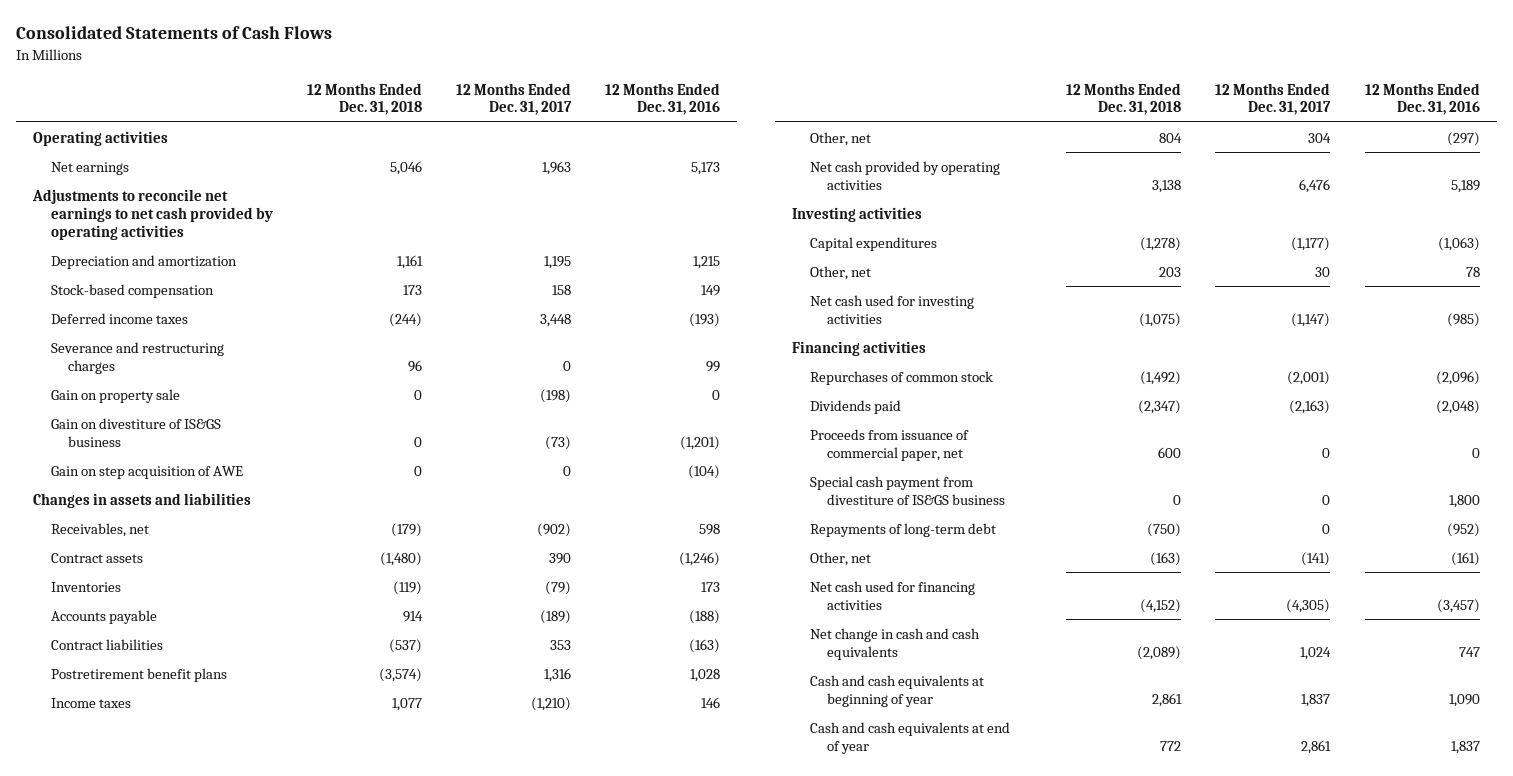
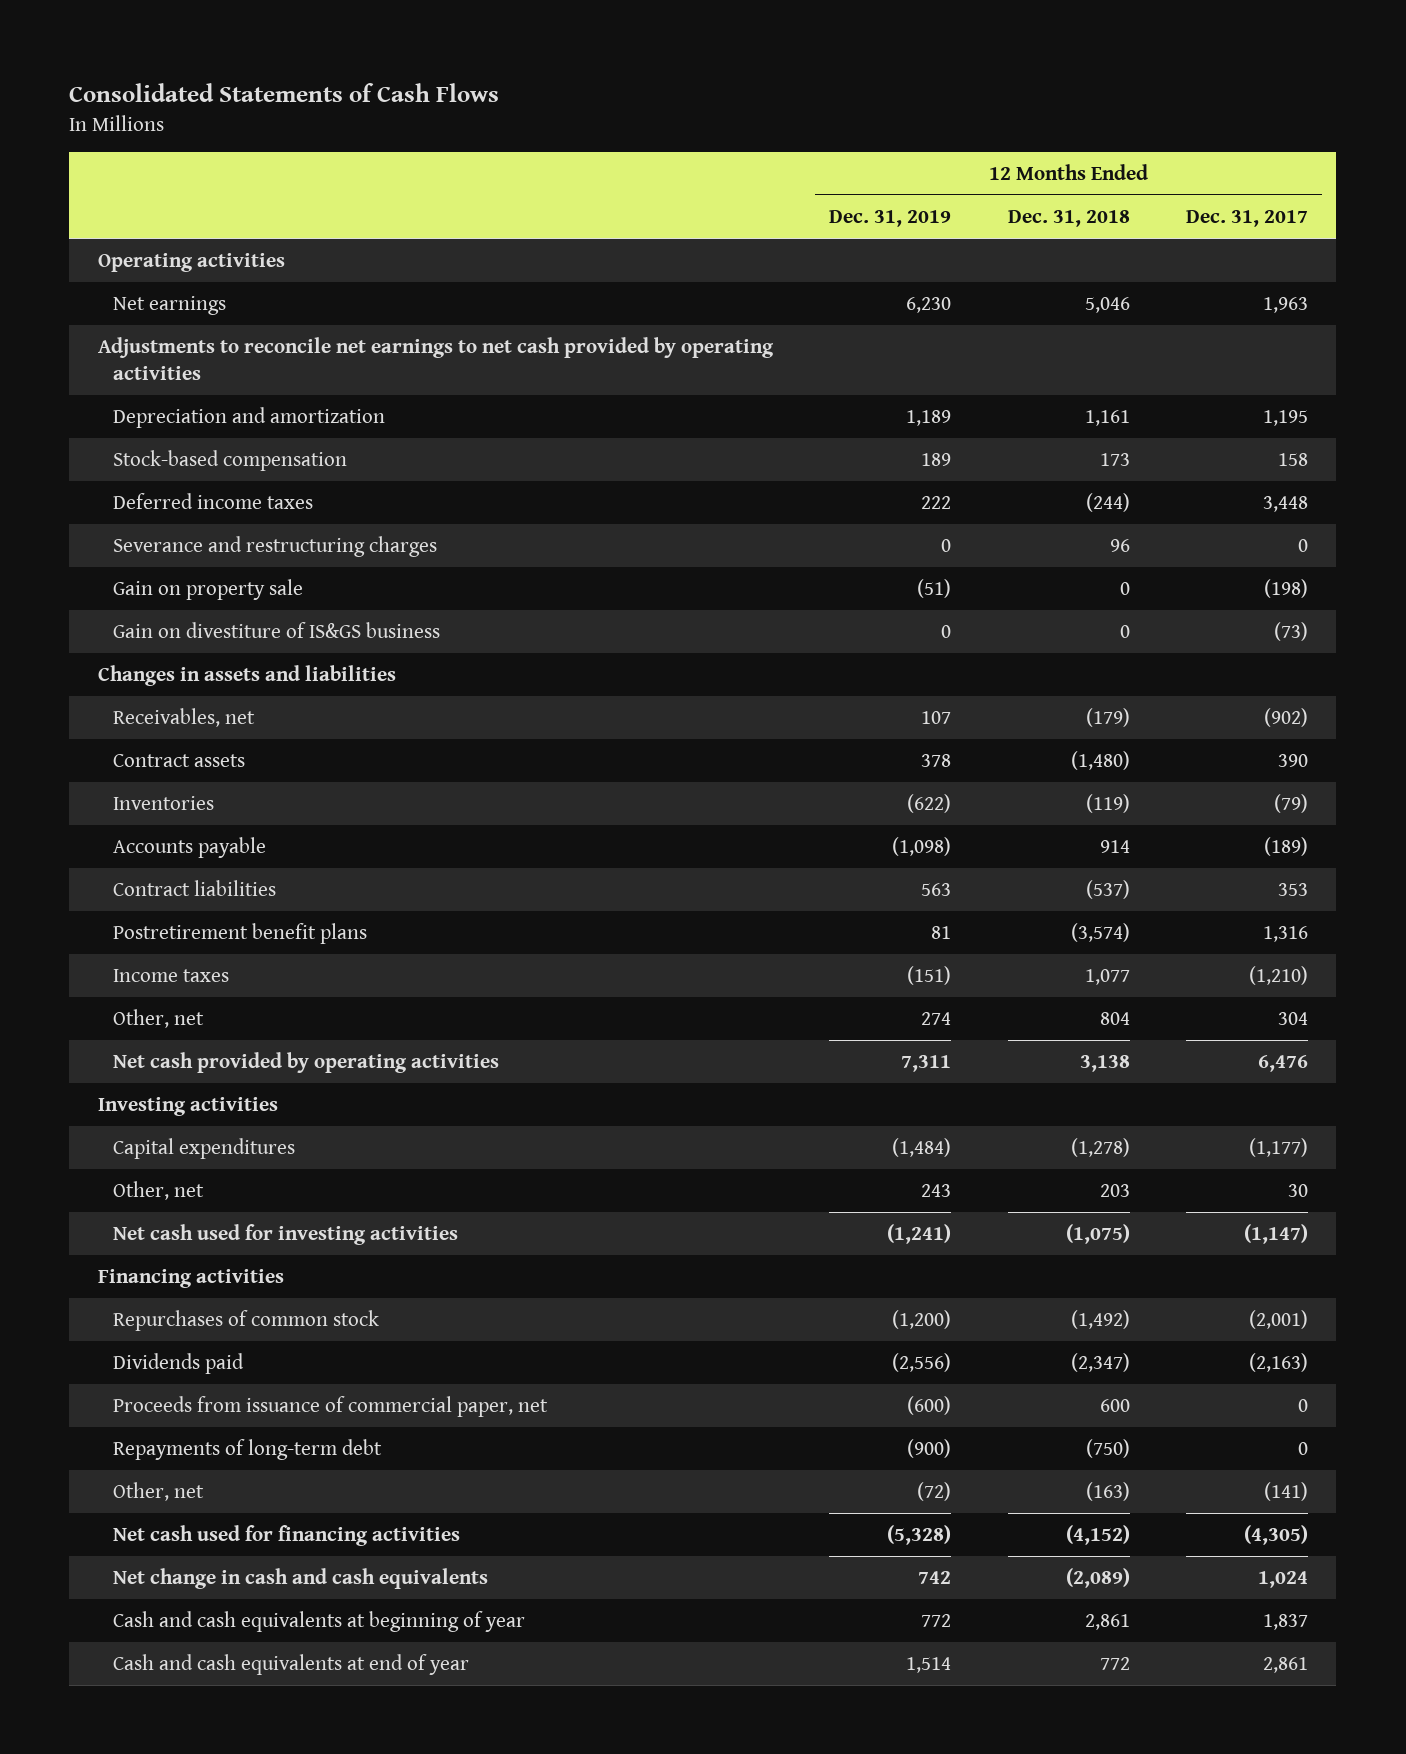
- | 12 Months Ended Dec. 31, 2018 | 12 Months Ended Dec. 31, 2017 | 12 Months Ended Dec. 31, 2016
+ | 12 Months Ended Dec. 31, 2019 | 12 Months Ended Dec. 31, 2018 | 12 Months Ended Dec. 31, 2017
- Gain on step acquisition of AWE | 0 | 0 | (104)
- Special cash payment from divestiture of IS&GS business | 0 | 0 | 1,800

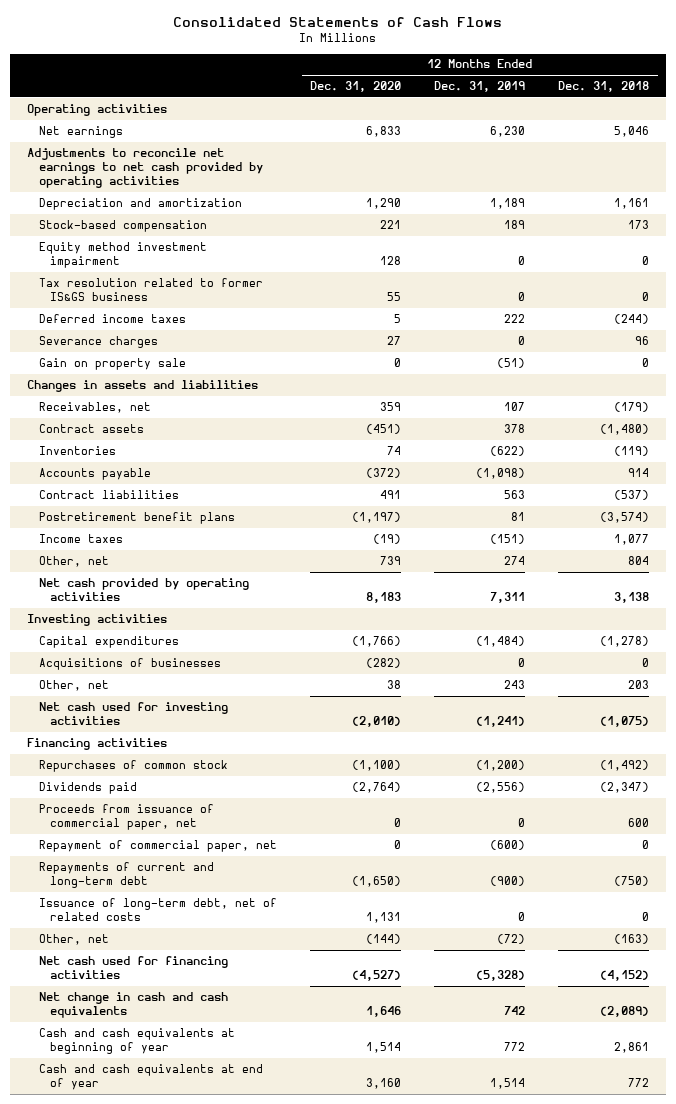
- | 12 Months Ended Dec. 31, 2019 | 12 Months Ended Dec. 31, 2018 | 12 Months Ended Dec. 31, 2017
+ | 12 Months Ended Dec. 31, 2020 | 12 Months Ended Dec. 31, 2019 | 12 Months Ended Dec. 31, 2018
+ Equity method investment impairment | 128 | 0 | 0
+ Tax resolution related to former IS&GS business | 55 | 0 | 0
- Severance and restructuring charges | 0 | 96 | 0
+ Severance charges | 27 | 0 | 96
- Gain on divestiture of IS&GS business | 0 | 0 | (73)
+ Acquisitions of businesses | (282) | 0 | 0
- Proceeds from issuance of commercial paper, net | (600) | 600 | 0
- Repayments of long-term debt | (900) | (750) | 0
+ Proceeds from issuance of commercial paper, net | 0 | 0 | 600
+ Repayment of commercial paper, net | 0 | (600) | 0
+ Repayments of current and long-term debt | (1,650) | (900) | (750)
+ Issuance of long-term debt, net of related costs | 1,131 | 0 | 0

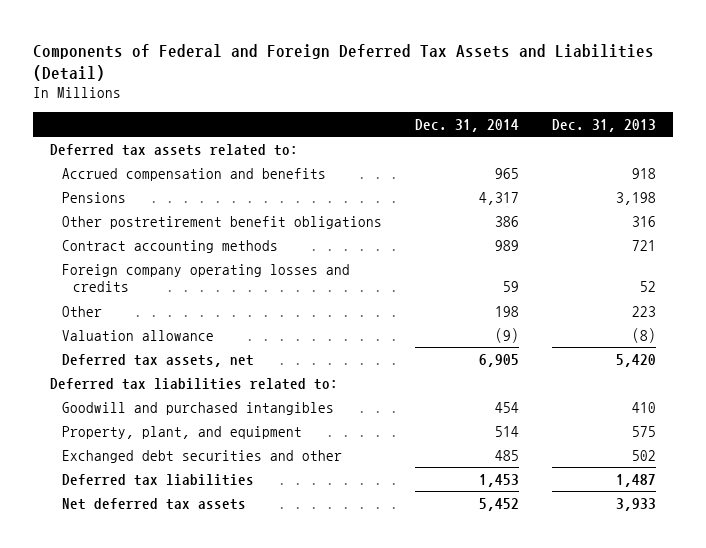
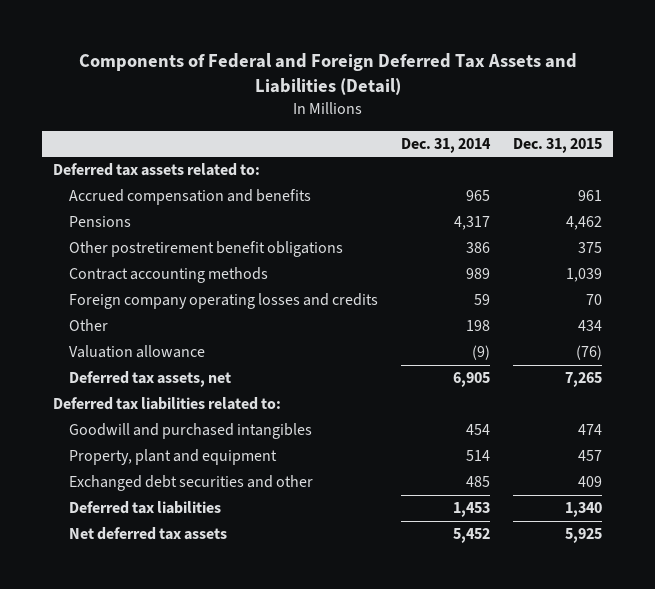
- | Dec. 31, 2014 | Dec. 31, 2013
+ | Dec. 31, 2014 | Dec. 31, 2015
- Property, plant, and equipment | 514 | 575
+ Property, plant and equipment | 514 | 457

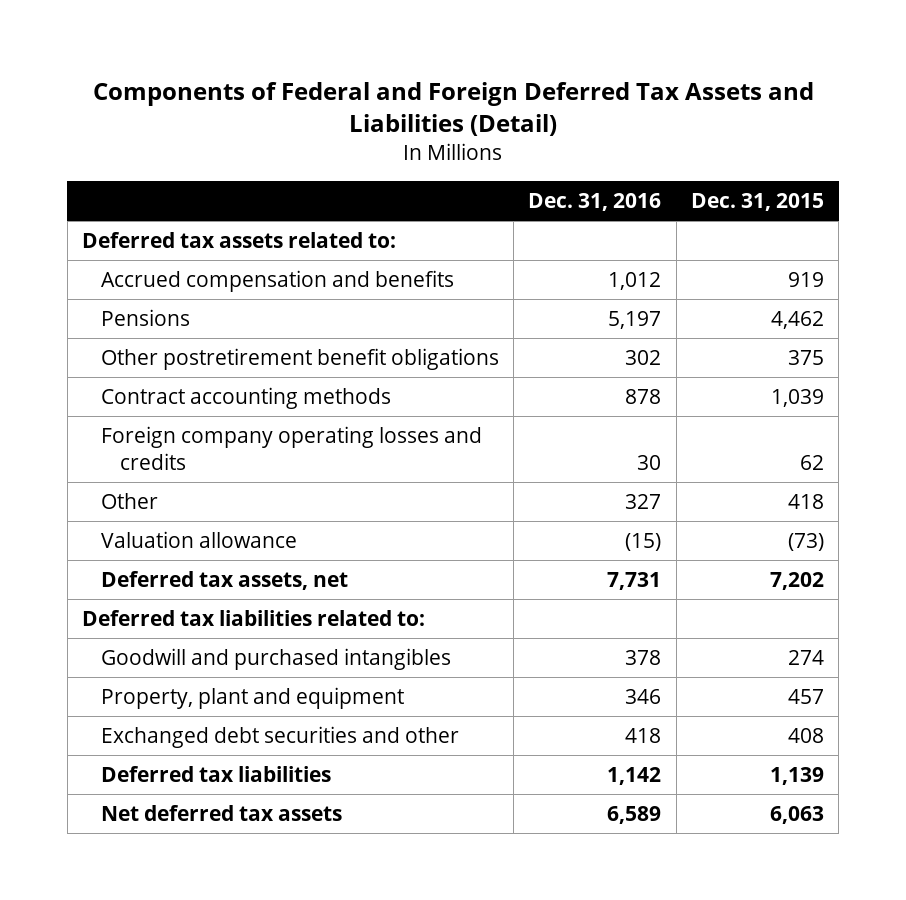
- | Dec. 31, 2014 | Dec. 31, 2015
+ | Dec. 31, 2016 | Dec. 31, 2015
- Accrued compensation and benefits | 965 | 961
+ Accrued compensation and benefits | 1,012 | 919
- Foreign company operating losses and credits | 59 | 70
- Other | 198 | 434
- Valuation allowance | (9) | (76)
- Deferred tax assets, net | 6,905 | 7,265
+ Foreign company operating losses and credits | 30 | 62
+ Other | 327 | 418
+ Valuation allowance | (15) | (73)
+ Deferred tax assets, net | 7,731 | 7,202
- Goodwill and purchased intangibles | 454 | 474
+ Goodwill and purchased intangibles | 378 | 274
- Exchanged debt securities and other | 485 | 409
- Deferred tax liabilities | 1,453 | 1,340
- Net deferred tax assets | 5,452 | 5,925
+ Exchanged debt securities and other | 418 | 408
+ Deferred tax liabilities | 1,142 | 1,139
+ Net deferred tax assets | 6,589 | 6,063

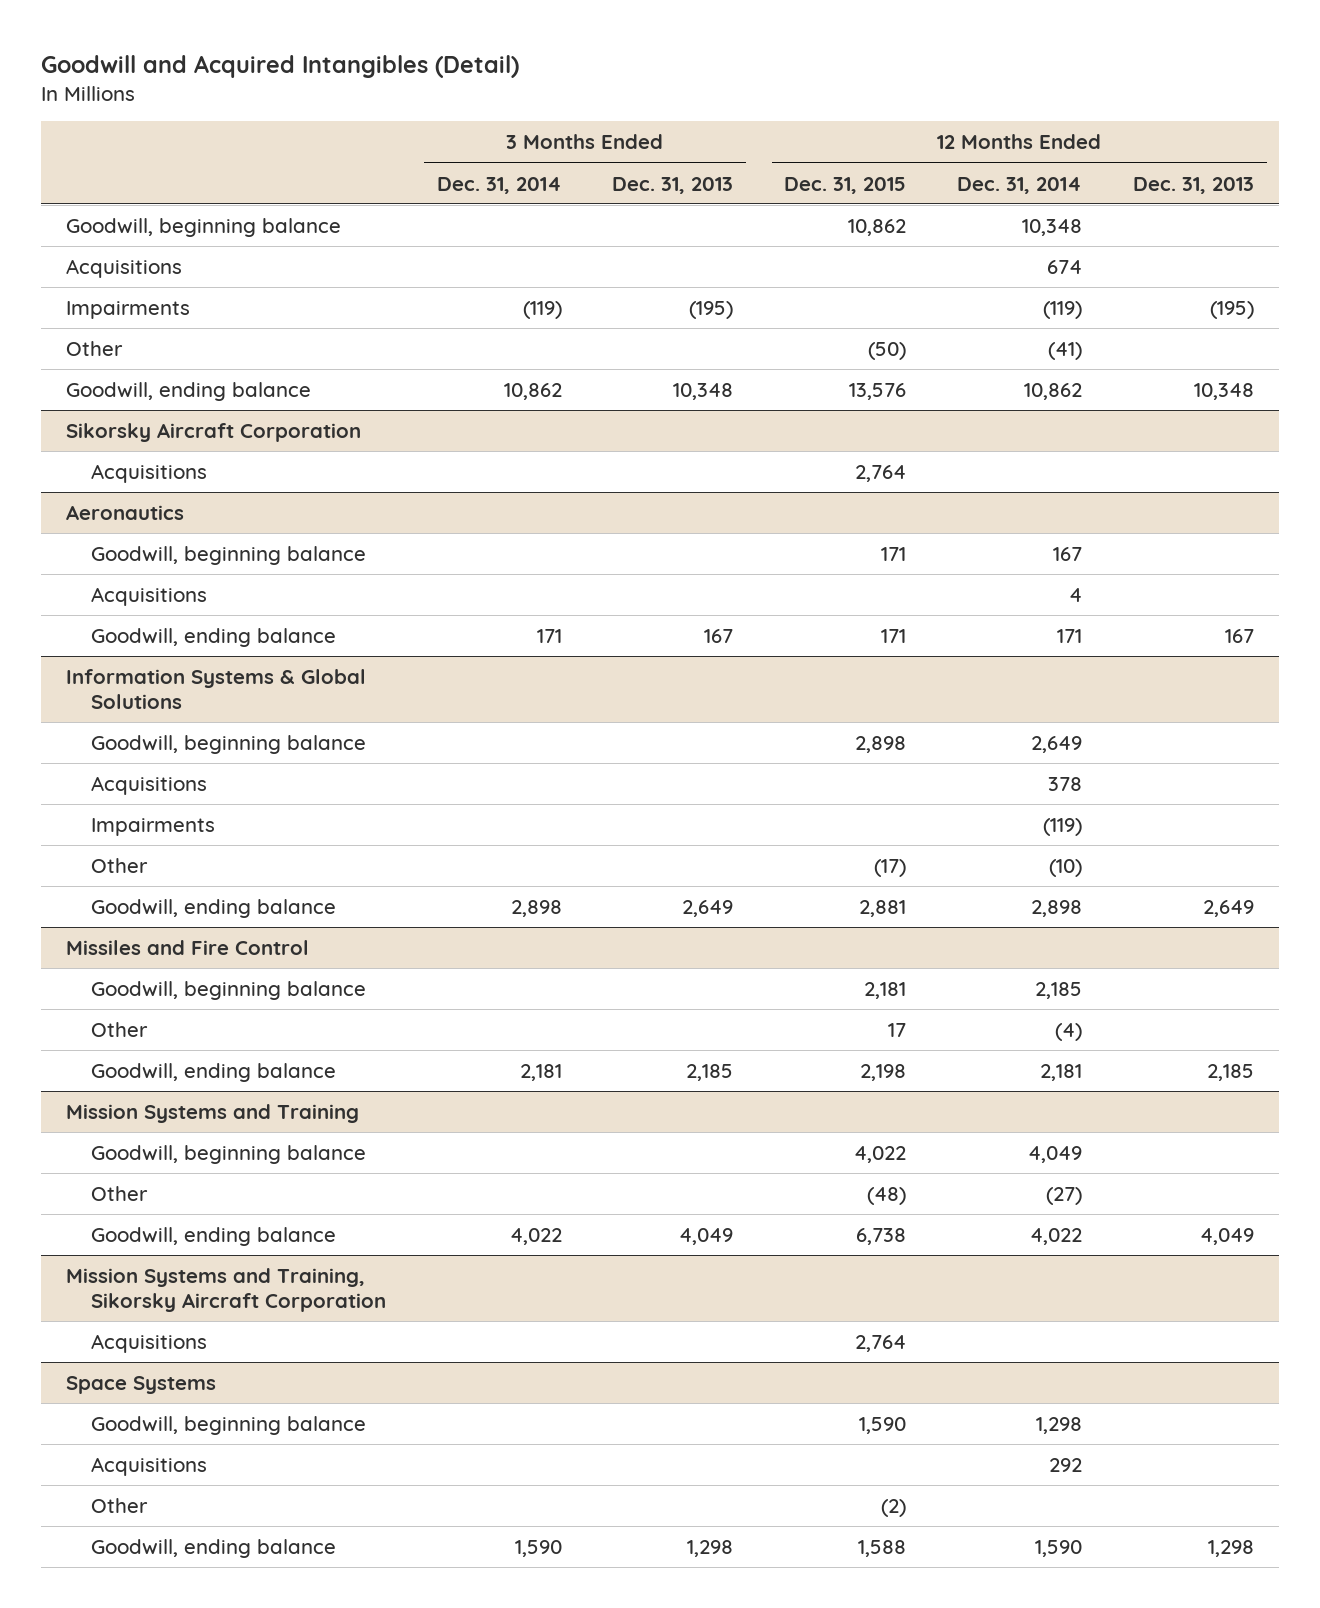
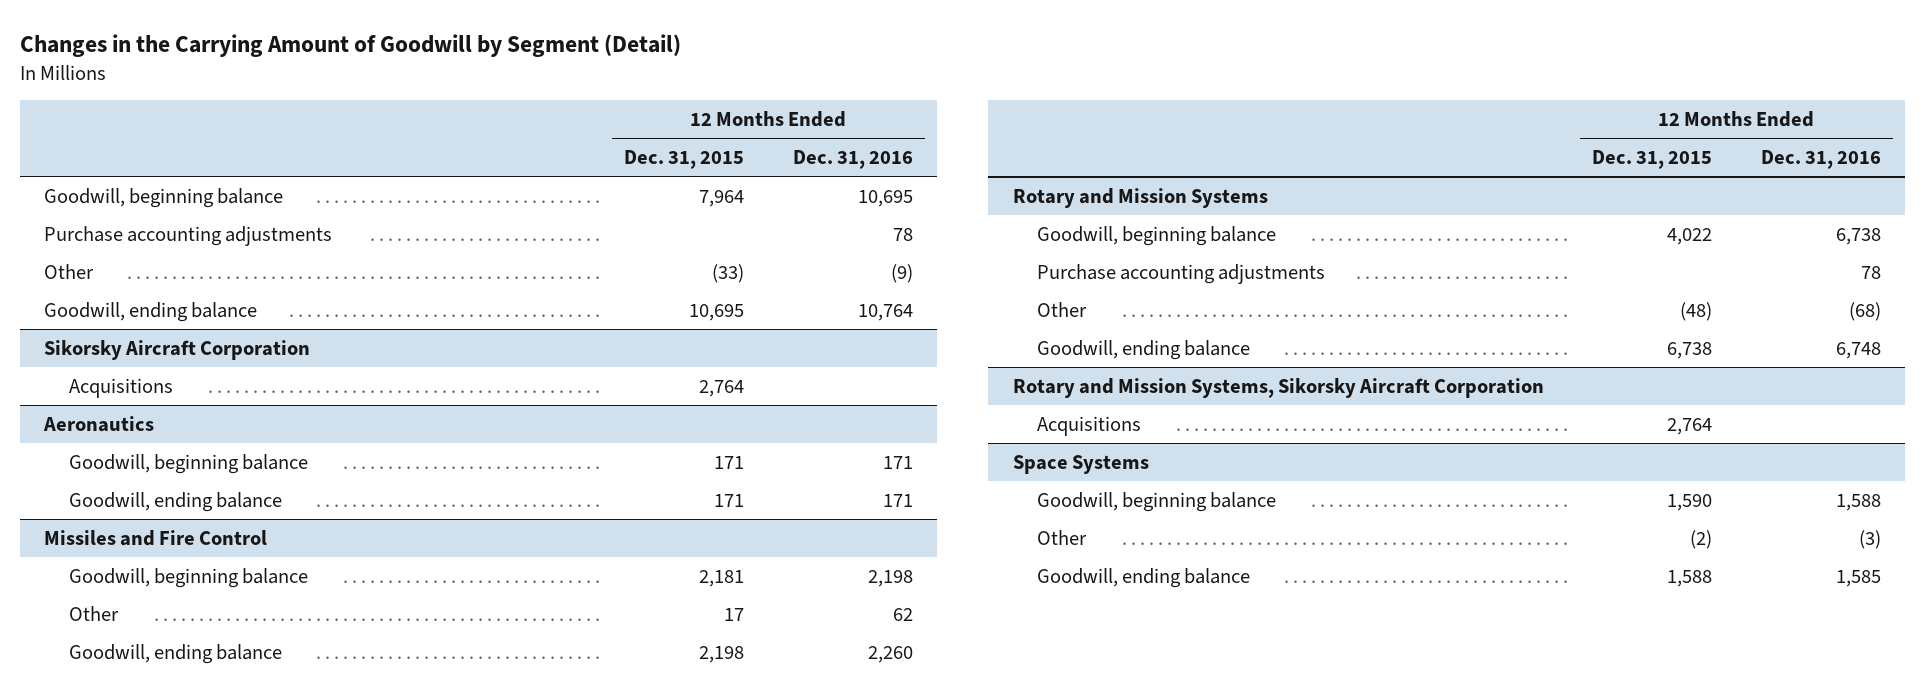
- Goodwill and Acquired Intangibles (Detail)
+ Changes in the Carrying Amount of Goodwill by Segment (Detail)
- | 3 Months Ended Dec. 31, 2014 | 3 Months Ended Dec. 31, 2013 | 12 Months Ended Dec. 31, 2015 | 12 Months Ended Dec. 31, 2014 | 12 Months Ended Dec. 31, 2013
+ | 12 Months Ended Dec. 31, 2015 | 12 Months Ended Dec. 31, 2016
- Goodwill, beginning balance | | | 10,862 | 10,348 |
- Acquisitions | | | | 674 |
- Impairments | (119) | (195) | | (119) | (195)
- Other | | | (50) | (41) |
- Goodwill, ending balance | 10,862 | 10,348 | 13,576 | 10,862 | 10,348
+ Goodwill, beginning balance | 7,964 | 10,695
+ Purchase accounting adjustments | | 78
+ Other | (33) | (9)
+ Goodwill, ending balance | 10,695 | 10,764
@ Aeronautics
- Acquisitions | | | | 4 |
- Information Systems & Global Solutions
- Goodwill, beginning balance | | | 2,898 | 2,649 |
- Acquisitions | | | | 378 |
- Impairments | | | | (119) |
- Other | | | (17) | (10) |
- Goodwill, ending balance | 2,898 | 2,649 | 2,881 | 2,898 | 2,649
- Mission Systems and Training
+ Rotary and Mission Systems
+ Purchase accounting adjustments | | 78
- Mission Systems and Training, Sikorsky Aircraft Corporation
+ Rotary and Mission Systems, Sikorsky Aircraft Corporation
@ Space Systems
- Acquisitions | | | | 292 |

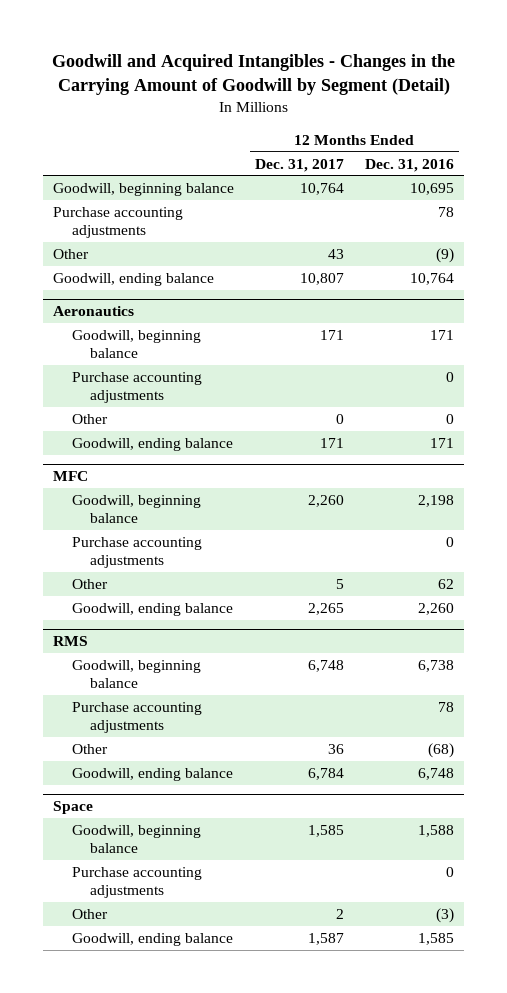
- Changes in the Carrying Amount of Goodwill by Segment (Detail)
+ Goodwill and Acquired Intangibles - Changes in the Carrying Amount of Goodwill by Segment (Detail)
- | 12 Months Ended Dec. 31, 2015 | 12 Months Ended Dec. 31, 2016
+ | 12 Months Ended Dec. 31, 2017 | 12 Months Ended Dec. 31, 2016
- Sikorsky Aircraft Corporation
- Acquisitions | 2,764 |
@ Aeronautics
+ Purchase accounting adjustments | | 0
+ Other | 0 | 0
- Missiles and Fire Control
+ MFC
+ Purchase accounting adjustments | | 0
- Rotary and Mission Systems
+ RMS
- Rotary and Mission Systems, Sikorsky Aircraft Corporation
- Acquisitions | 2,764 |
- Space Systems
+ Space
+ Purchase accounting adjustments | | 0

